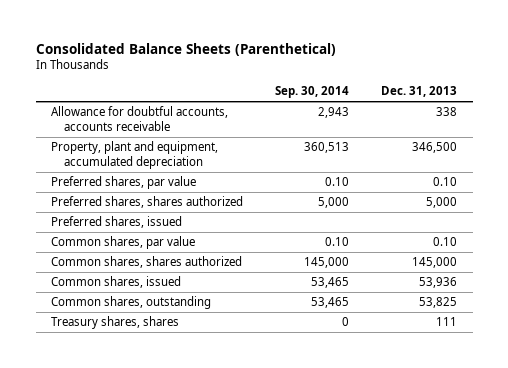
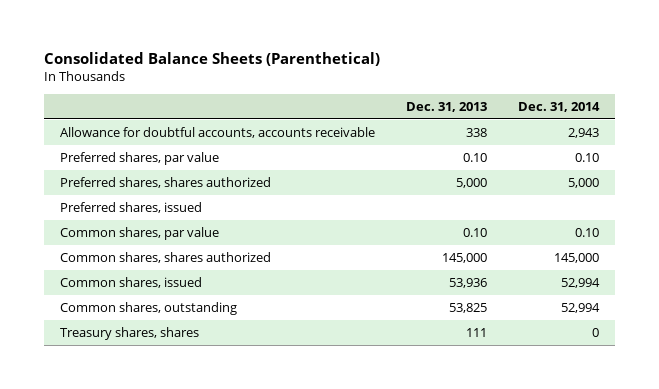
- | Sep. 30, 2014 | Dec. 31, 2013
+ | Dec. 31, 2013 | Dec. 31, 2014
- Property, plant and equipment, accumulated depreciation | 360,513 | 346,500

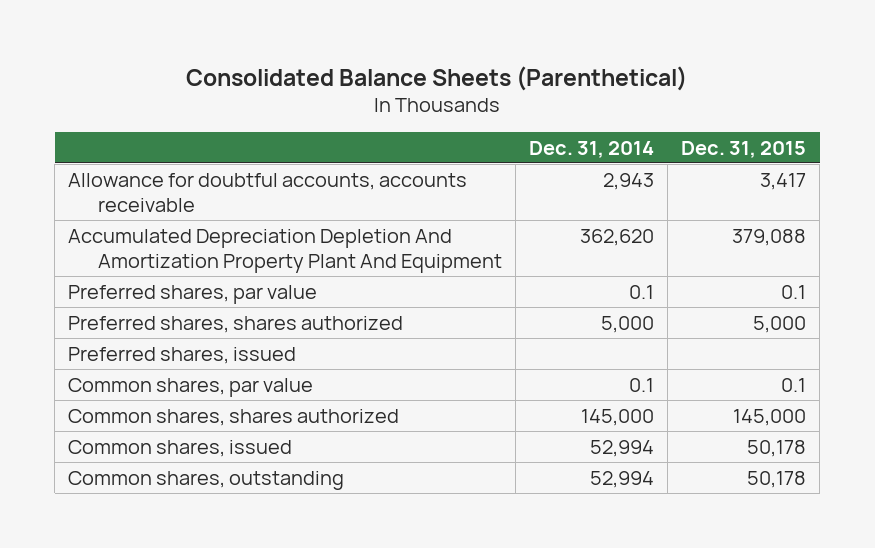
- | Dec. 31, 2013 | Dec. 31, 2014
+ | Dec. 31, 2014 | Dec. 31, 2015
- Preferred shares, par value | 0.10 | 0.10
+ Accumulated Depreciation Depletion And Amortization Property Plant And Equipment | 362,620 | 379,088
+ Preferred shares, par value | 0.1 | 0.1
- Common shares, par value | 0.10 | 0.10
+ Common shares, par value | 0.1 | 0.1
- Treasury shares, shares | 111 | 0

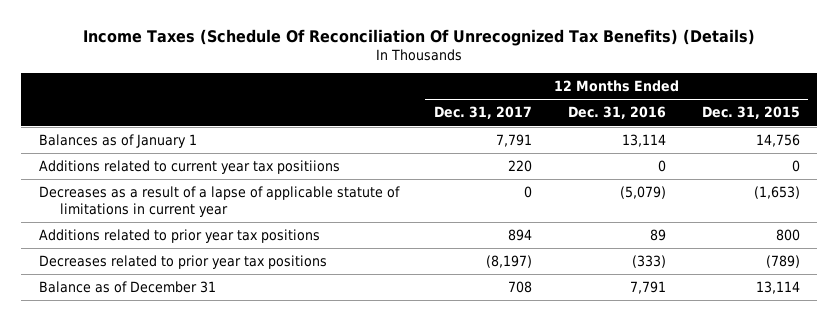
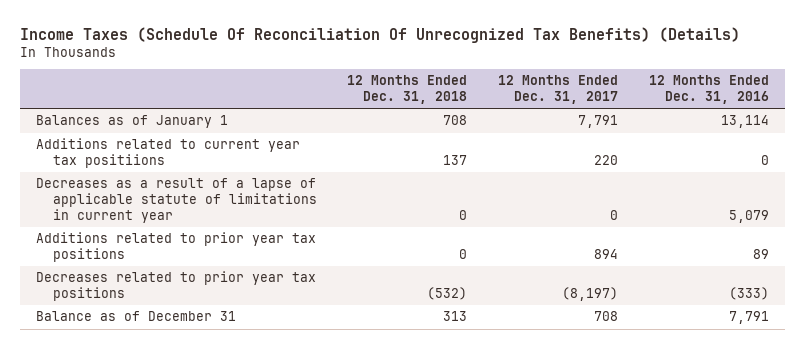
- | 12 Months Ended Dec. 31, 2017 | 12 Months Ended Dec. 31, 2016 | 12 Months Ended Dec. 31, 2015
+ | 12 Months Ended Dec. 31, 2018 | 12 Months Ended Dec. 31, 2017 | 12 Months Ended Dec. 31, 2016
- Decreases as a result of a lapse of applicable statute of limitations in current year | 0 | (5,079) | (1,653)
+ Decreases as a result of a lapse of applicable statute of limitations in current year | 0 | 0 | 5,079

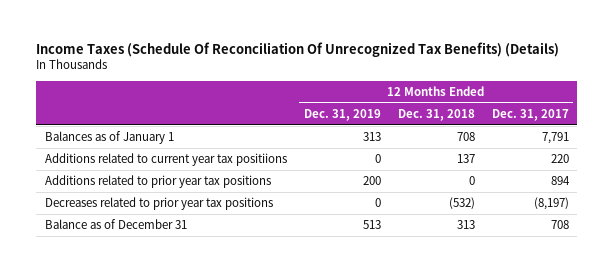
- | 12 Months Ended Dec. 31, 2018 | 12 Months Ended Dec. 31, 2017 | 12 Months Ended Dec. 31, 2016
+ | 12 Months Ended Dec. 31, 2019 | 12 Months Ended Dec. 31, 2018 | 12 Months Ended Dec. 31, 2017
- Decreases as a result of a lapse of applicable statute of limitations in current year | 0 | 0 | 5,079

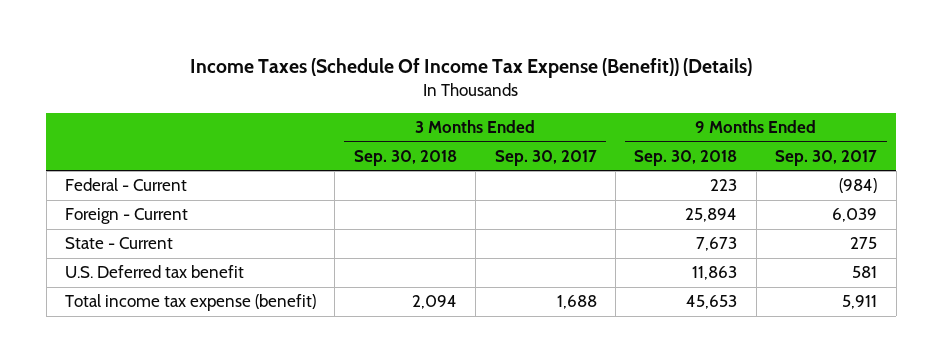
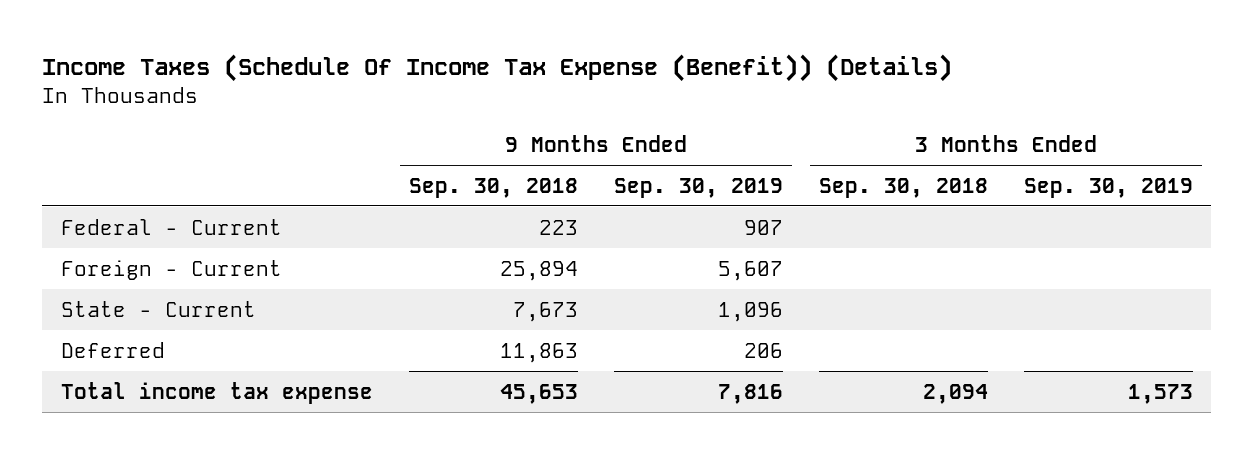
- | 3 Months Ended Sep. 30, 2018 | 3 Months Ended Sep. 30, 2017 | 9 Months Ended Sep. 30, 2018 | 9 Months Ended Sep. 30, 2017
+ | 9 Months Ended Sep. 30, 2018 | 9 Months Ended Sep. 30, 2019 | 3 Months Ended Sep. 30, 2018 | 3 Months Ended Sep. 30, 2019
- U.S. Deferred tax benefit | | | 11,863 | 581
- Total income tax expense (benefit) | 2,094 | 1,688 | 45,653 | 5,911
+ Deferred | 11,863 | 206 | |
+ Total income tax expense | 45,653 | 7,816 | 2,094 | 1,573

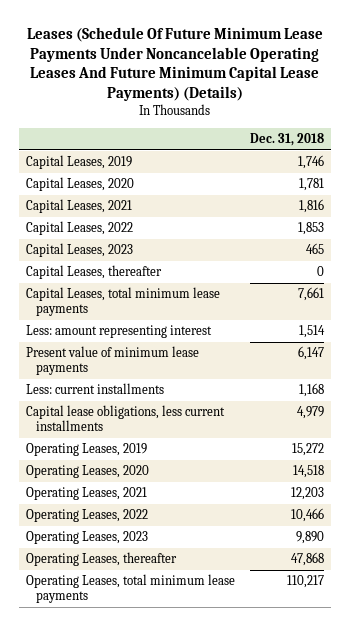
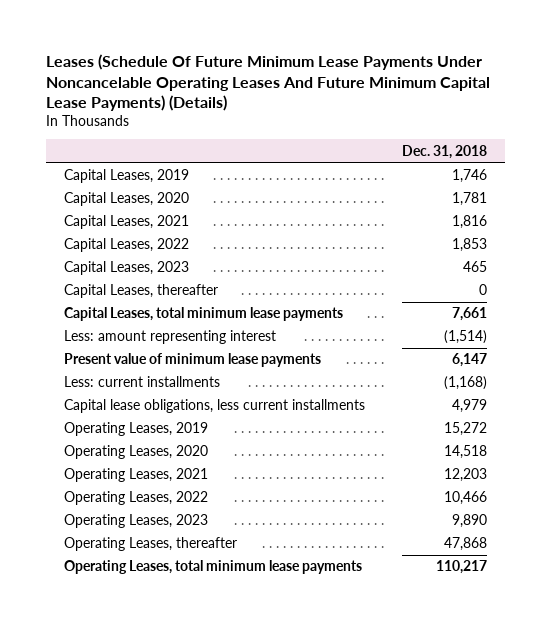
- Less: amount representing interest | 1,514
+ Less: amount representing interest | (1,514)
- Less: current installments | 1,168
+ Less: current installments | (1,168)

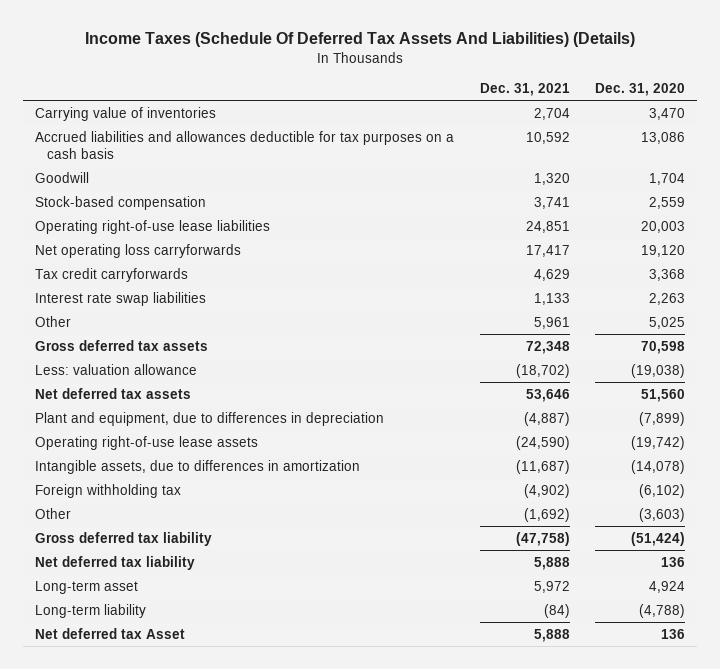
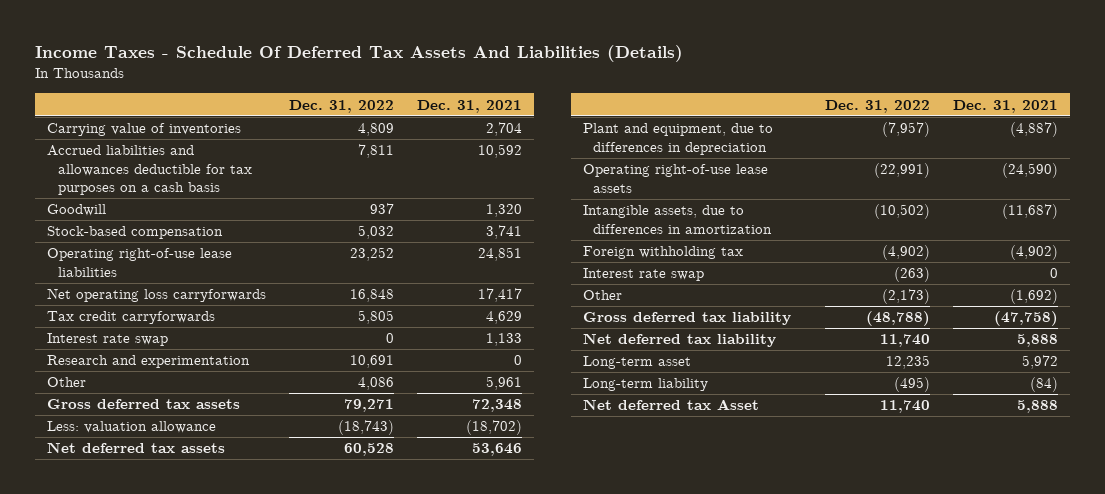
- Income Taxes (Schedule Of Deferred Tax Assets And Liabilities) (Details)
+ Income Taxes - Schedule Of Deferred Tax Assets And Liabilities (Details)
- | Dec. 31, 2021 | Dec. 31, 2020
+ | Dec. 31, 2022 | Dec. 31, 2021
- Interest rate swap liabilities | 1,133 | 2,263
+ Interest rate swap | 0 | 1,133
+ Research and experimentation | 10,691 | 0
+ Interest rate swap | (263) | 0

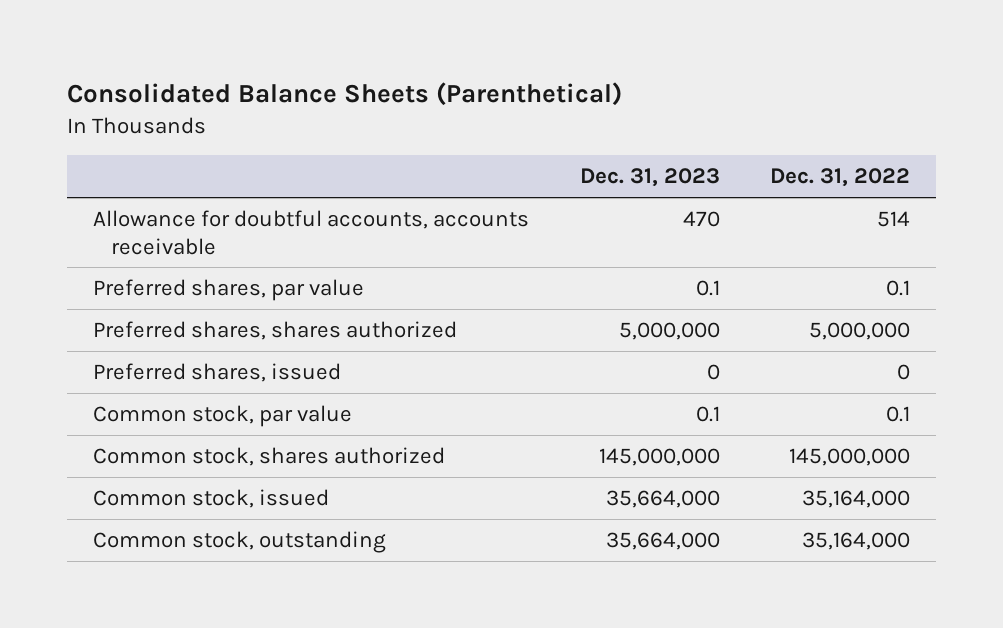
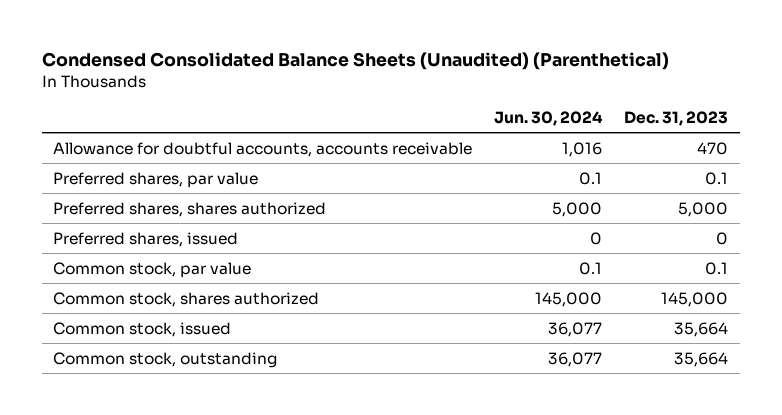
- Consolidated Balance Sheets (Parenthetical)
+ Condensed Consolidated Balance Sheets (Unaudited) (Parenthetical)
- | Dec. 31, 2023 | Dec. 31, 2022
+ | Jun. 30, 2024 | Dec. 31, 2023
- Preferred shares, shares authorized | 5,000,000 | 5,000,000
+ Preferred shares, shares authorized | 5,000 | 5,000
- Common stock, shares authorized | 145,000,000 | 145,000,000
- Common stock, issued | 35,664,000 | 35,164,000
- Common stock, outstanding | 35,664,000 | 35,164,000
+ Common stock, shares authorized | 145,000 | 145,000
+ Common stock, issued | 36,077 | 35,664
+ Common stock, outstanding | 36,077 | 35,664

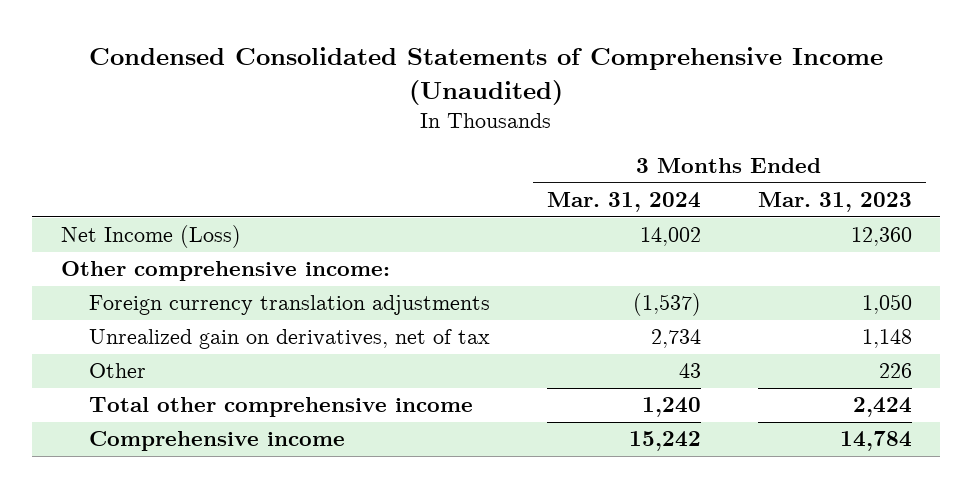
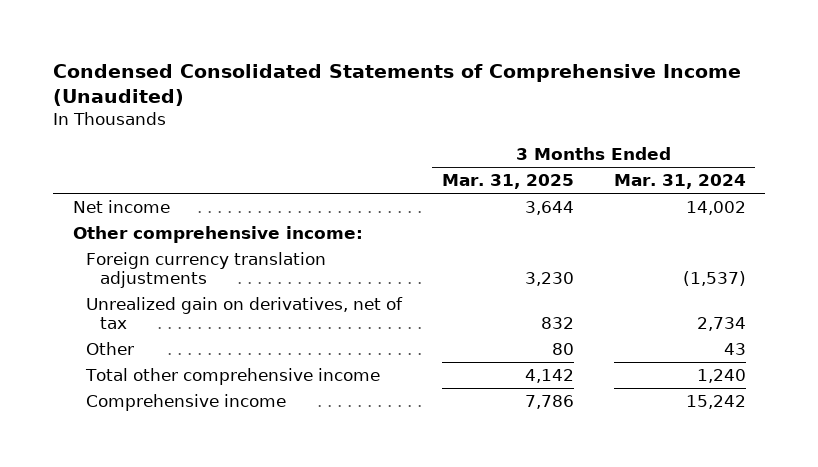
- | 3 Months Ended Mar. 31, 2024 | 3 Months Ended Mar. 31, 2023
+ | 3 Months Ended Mar. 31, 2025 | 3 Months Ended Mar. 31, 2024
- Net Income (Loss) | 14,002 | 12,360
+ Net income | 3,644 | 14,002

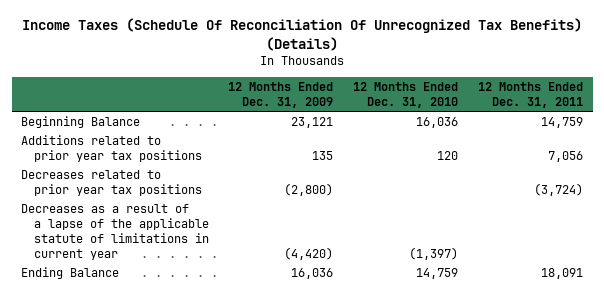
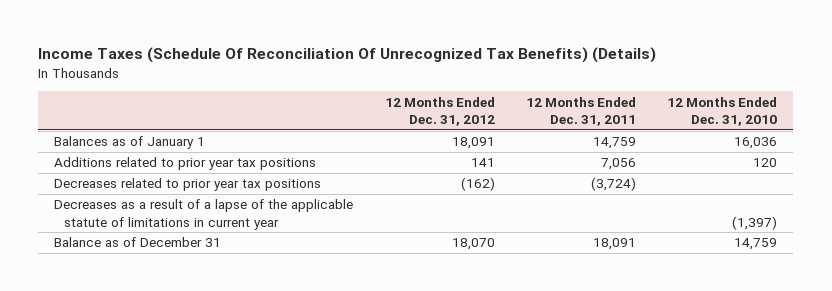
- | 12 Months Ended Dec. 31, 2009 | 12 Months Ended Dec. 31, 2010 | 12 Months Ended Dec. 31, 2011
+ | 12 Months Ended Dec. 31, 2012 | 12 Months Ended Dec. 31, 2011 | 12 Months Ended Dec. 31, 2010
- Beginning Balance | 23,121 | 16,036 | 14,759
+ Balances as of January 1 | 18,091 | 14,759 | 16,036
- Ending Balance | 16,036 | 14,759 | 18,091
+ Balance as of December 31 | 18,070 | 18,091 | 14,759

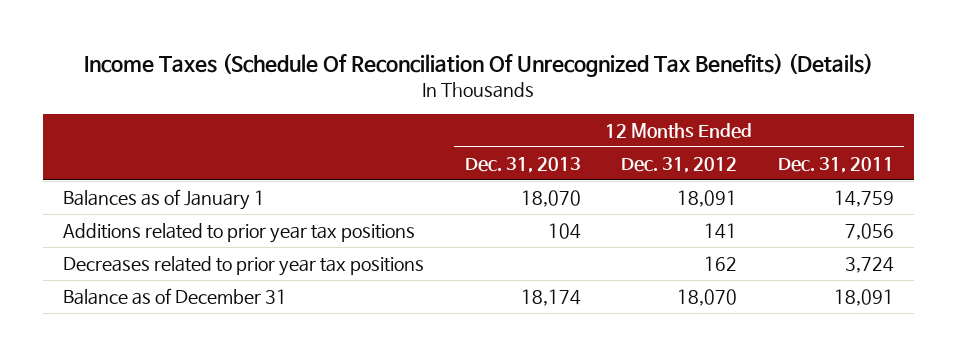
- | 12 Months Ended Dec. 31, 2012 | 12 Months Ended Dec. 31, 2011 | 12 Months Ended Dec. 31, 2010
+ | 12 Months Ended Dec. 31, 2013 | 12 Months Ended Dec. 31, 2012 | 12 Months Ended Dec. 31, 2011
- Decreases related to prior year tax positions | (162) | (3,724) |
- Decreases as a result of a lapse of the applicable statute of limitations in current year | | | (1,397)
+ Decreases related to prior year tax positions | | 162 | 3,724

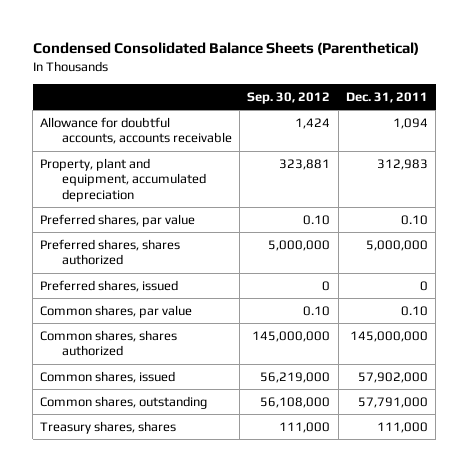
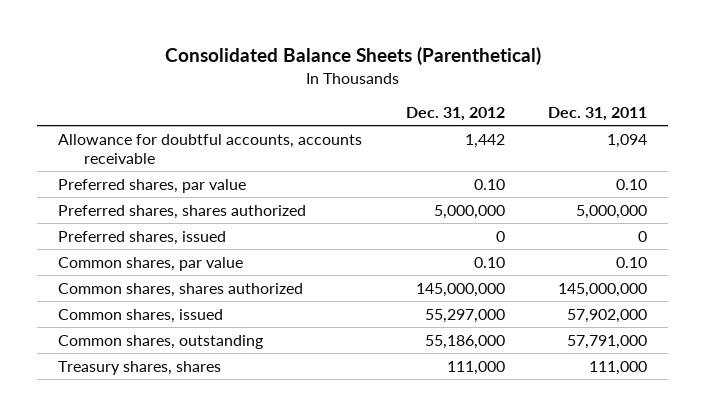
- Condensed Consolidated Balance Sheets (Parenthetical)
+ Consolidated Balance Sheets (Parenthetical)
- | Sep. 30, 2012 | Dec. 31, 2011
+ | Dec. 31, 2012 | Dec. 31, 2011
- Property, plant and equipment, accumulated depreciation | 323,881 | 312,983

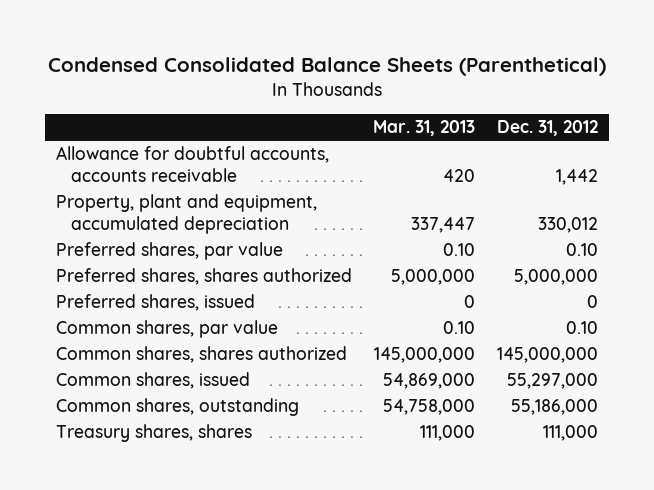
- Consolidated Balance Sheets (Parenthetical)
+ Condensed Consolidated Balance Sheets (Parenthetical)
- | Dec. 31, 2012 | Dec. 31, 2011
+ | Mar. 31, 2013 | Dec. 31, 2012
+ Property, plant and equipment, accumulated depreciation | 337,447 | 330,012

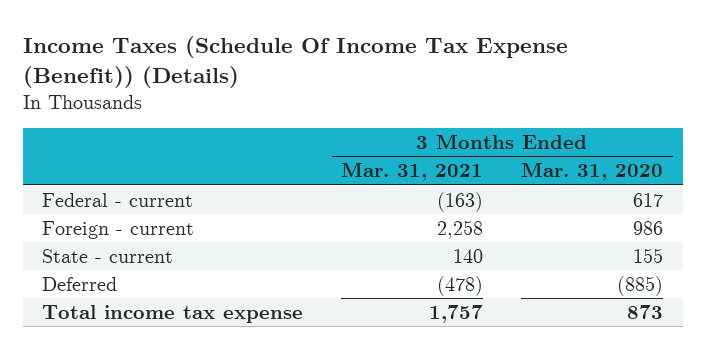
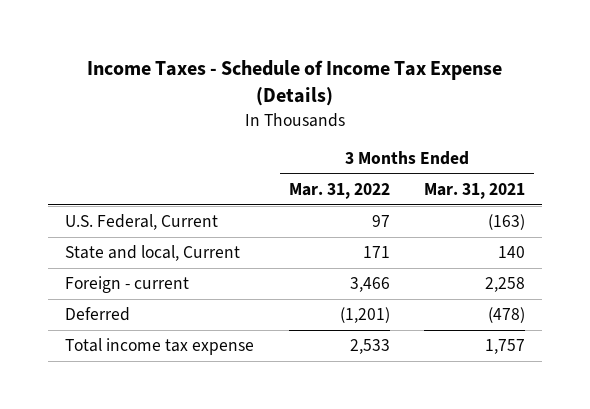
- Income Taxes (Schedule Of Income Tax Expense (Benefit)) (Details)
+ Income Taxes - Schedule of Income Tax Expense (Details)
- | 3 Months Ended Mar. 31, 2021 | 3 Months Ended Mar. 31, 2020
+ | 3 Months Ended Mar. 31, 2022 | 3 Months Ended Mar. 31, 2021
- Federal - current | (163) | 617
+ U.S. Federal, Current | 97 | (163)
+ State and local, Current | 171 | 140
- State - current | 140 | 155

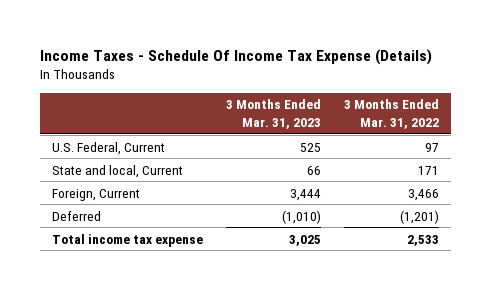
- Income Taxes - Schedule of Income Tax Expense (Details)
+ Income Taxes - Schedule Of Income Tax Expense (Details)
- | 3 Months Ended Mar. 31, 2022 | 3 Months Ended Mar. 31, 2021
+ | 3 Months Ended Mar. 31, 2023 | 3 Months Ended Mar. 31, 2022
- Foreign - current | 3,466 | 2,258
+ Foreign, Current | 3,444 | 3,466

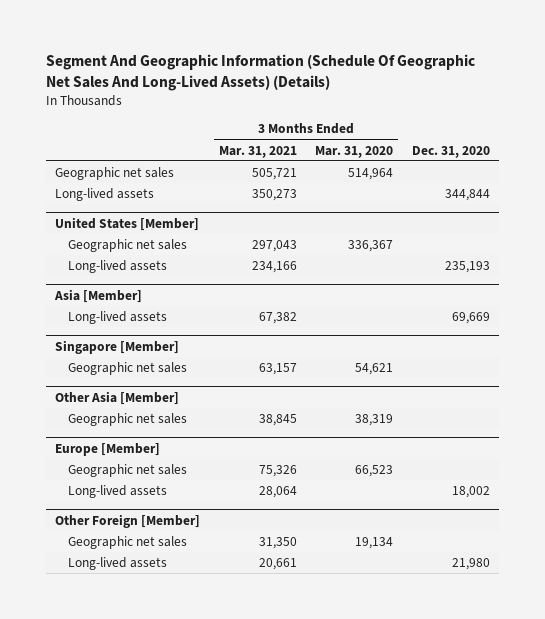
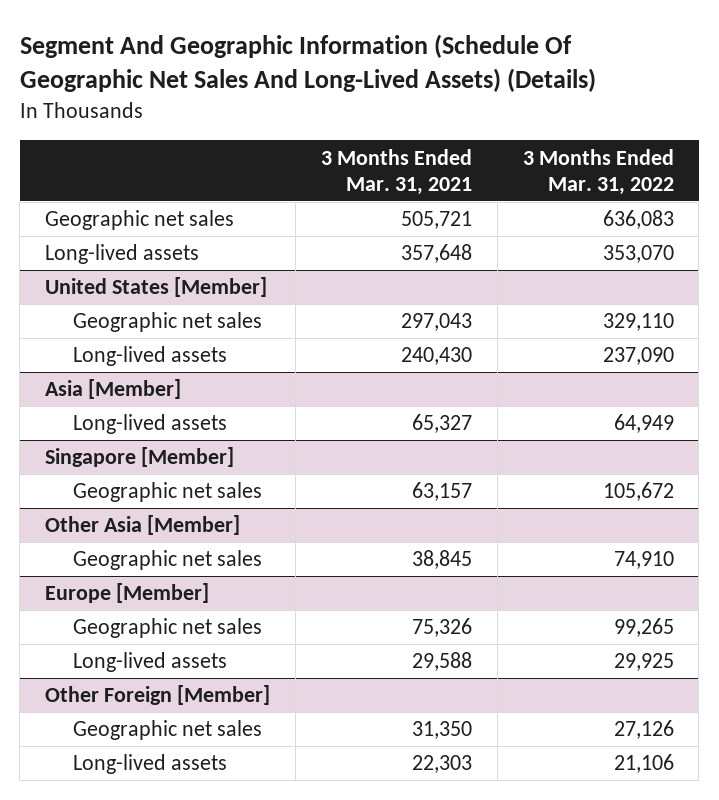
- | 3 Months Ended Mar. 31, 2021 | 3 Months Ended Mar. 31, 2020 | Dec. 31, 2020
+ | 3 Months Ended Mar. 31, 2021 | 3 Months Ended Mar. 31, 2022
- Long-lived assets | 350,273 | | 344,844
+ Long-lived assets | 357,648 | 353,070
@ United States [Member]
- Long-lived assets | 234,166 | | 235,193
+ Long-lived assets | 240,430 | 237,090
@ Asia [Member]
- Long-lived assets | 67,382 | | 69,669
+ Long-lived assets | 65,327 | 64,949
@ Europe [Member]
- Long-lived assets | 28,064 | | 18,002
+ Long-lived assets | 29,588 | 29,925
@ Other Foreign [Member]
- Long-lived assets | 20,661 | | 21,980
+ Long-lived assets | 22,303 | 21,106

